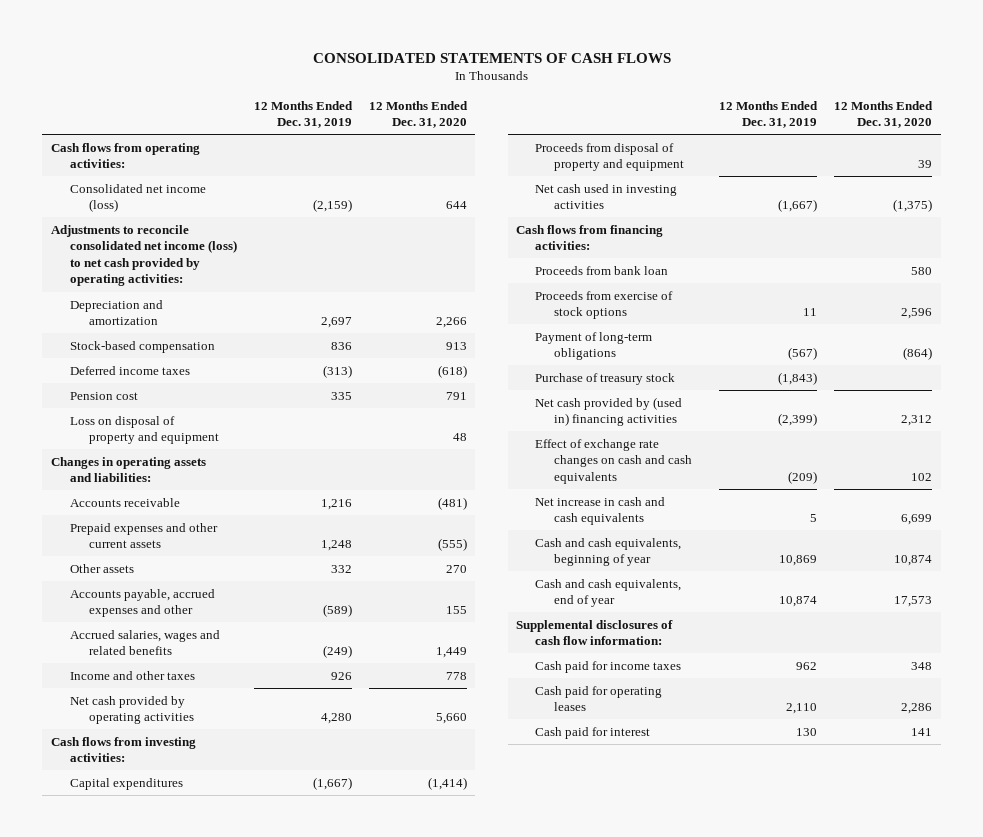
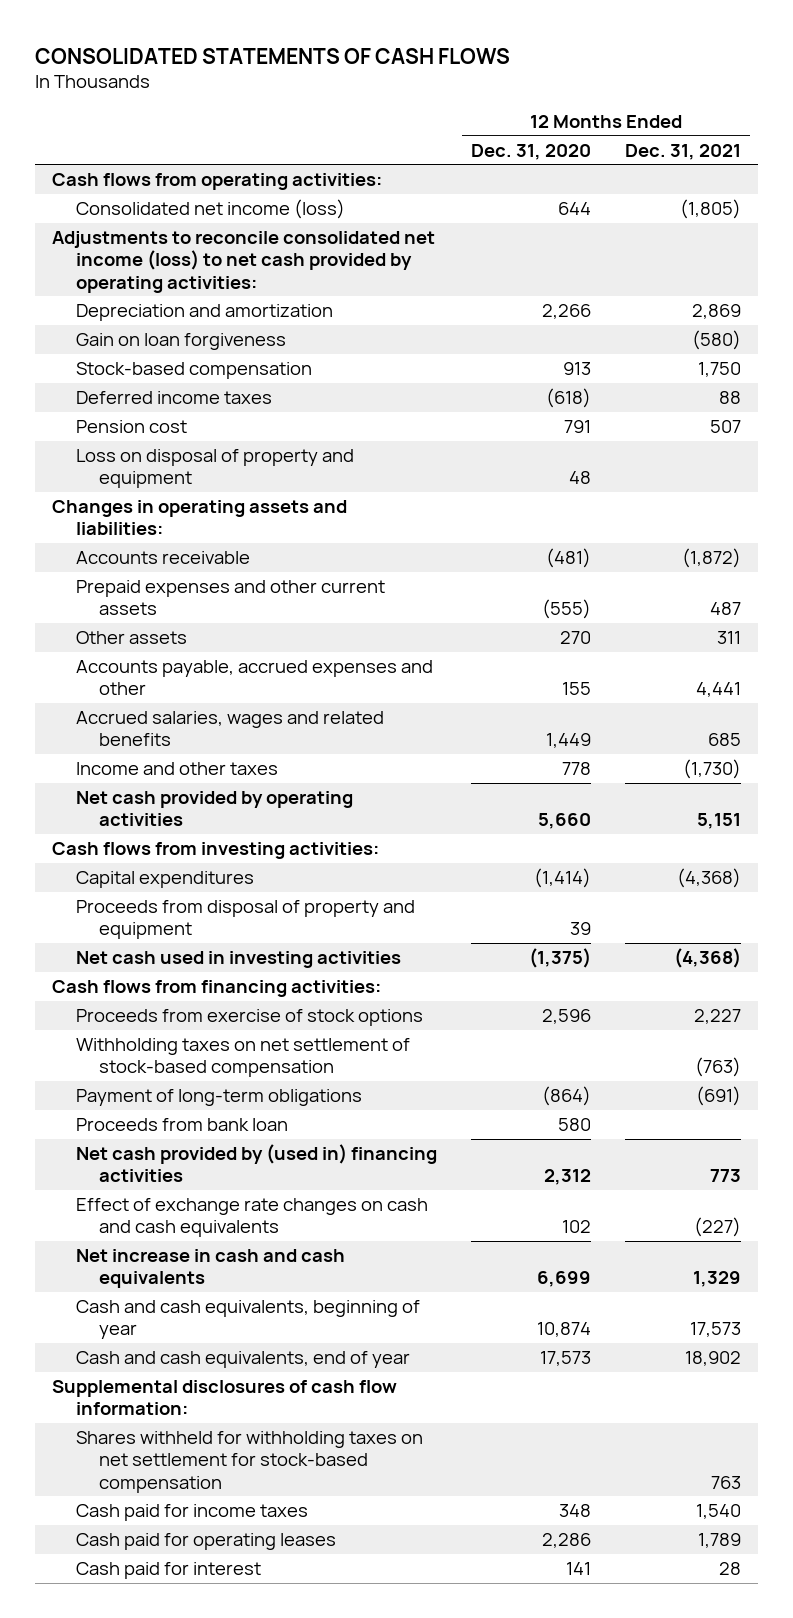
- | 12 Months Ended Dec. 31, 2019 | 12 Months Ended Dec. 31, 2020
+ | 12 Months Ended Dec. 31, 2020 | 12 Months Ended Dec. 31, 2021
+ Gain on loan forgiveness | | (580)
+ Withholding taxes on net settlement of stock-based compensation | | (763)
- Purchase of treasury stock | (1,843) |
moved down: Proceeds from bank loan | 580 |
+ Shares withheld for withholding taxes on net settlement for stock-based compensation | | 763

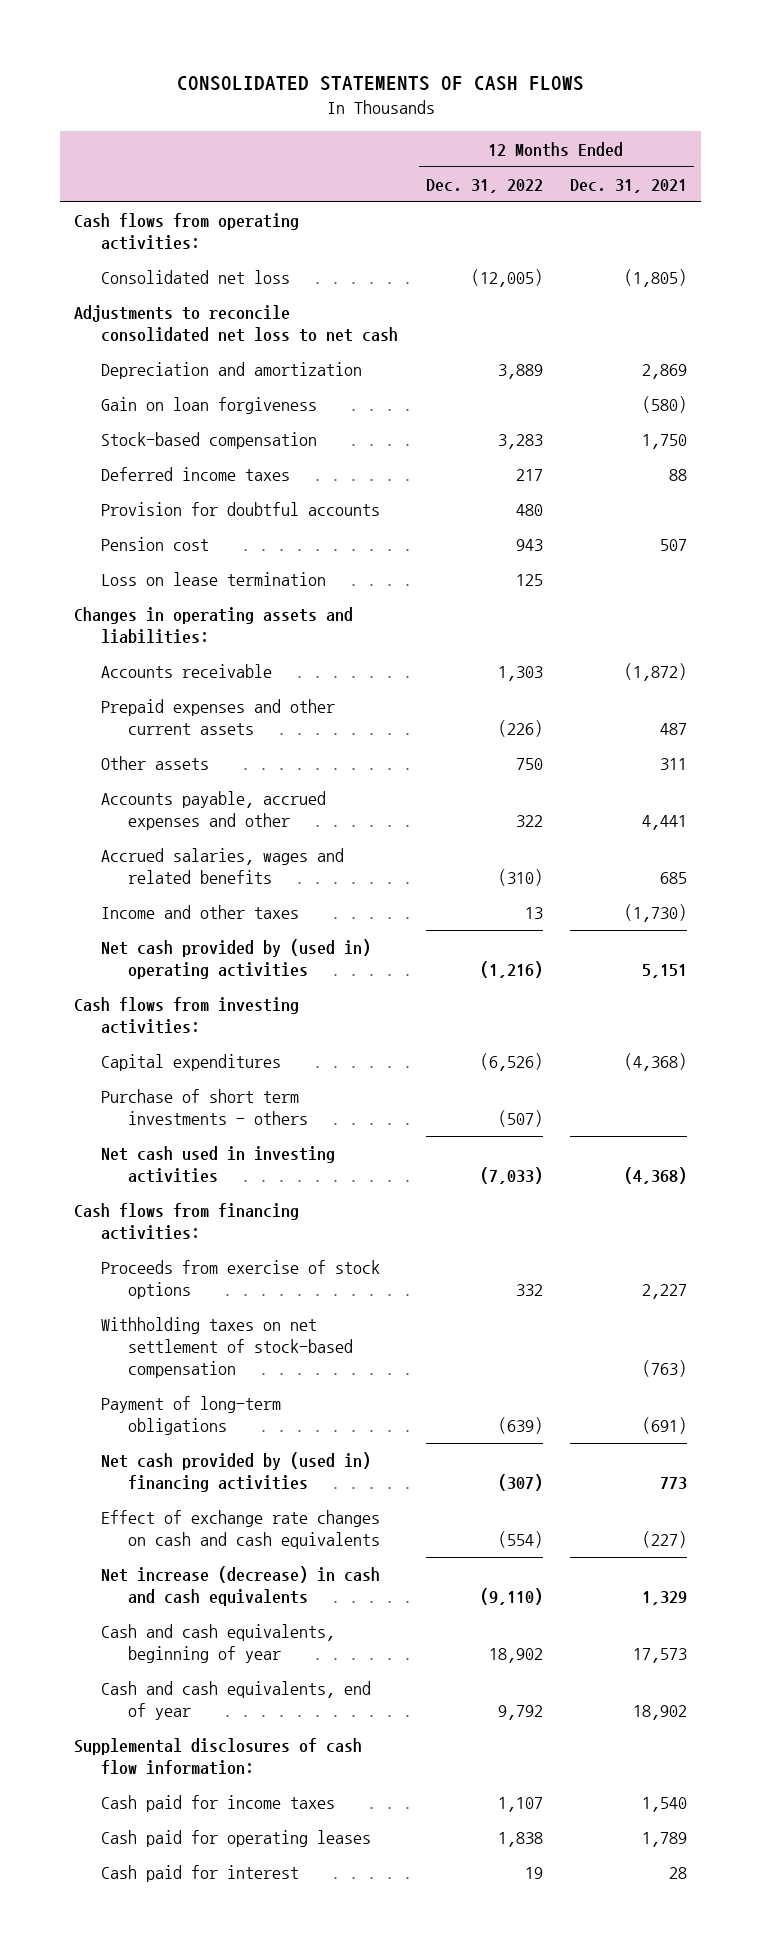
- | 12 Months Ended Dec. 31, 2020 | 12 Months Ended Dec. 31, 2021
+ | 12 Months Ended Dec. 31, 2022 | 12 Months Ended Dec. 31, 2021
- Consolidated net income (loss) | 644 | (1,805)
- Adjustments to reconcile consolidated net income (loss) to net cash provided by operating activities:
+ Consolidated net loss | (12,005) | (1,805)
+ Adjustments to reconcile consolidated net loss to net cash
+ Provision for doubtful accounts | 480 |
- Loss on disposal of property and equipment | 48 |
+ Loss on lease termination | 125 |
- Net cash provided by operating activities | 5,660 | 5,151
+ Net cash provided by (used in) operating activities | (1,216) | 5,151
- Proceeds from disposal of property and equipment | 39 |
+ Purchase of short term investments - others | (507) |
- Proceeds from bank loan | 580 |
- Net increase in cash and cash equivalents | 6,699 | 1,329
+ Net increase (decrease) in cash and cash equivalents | (9,110) | 1,329
- Shares withheld for withholding taxes on net settlement for stock-based compensation | | 763

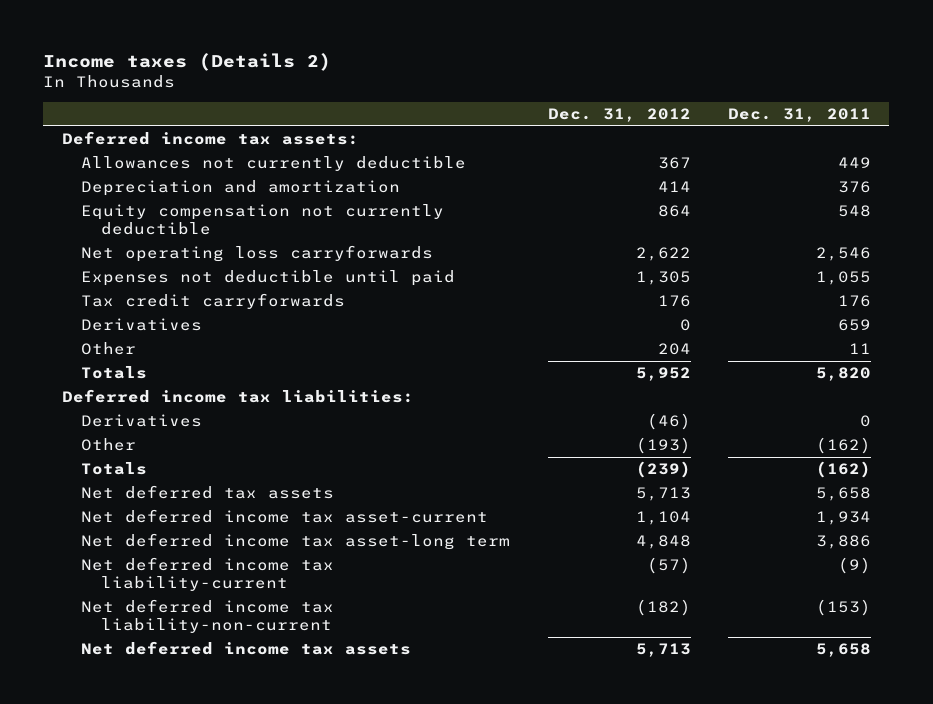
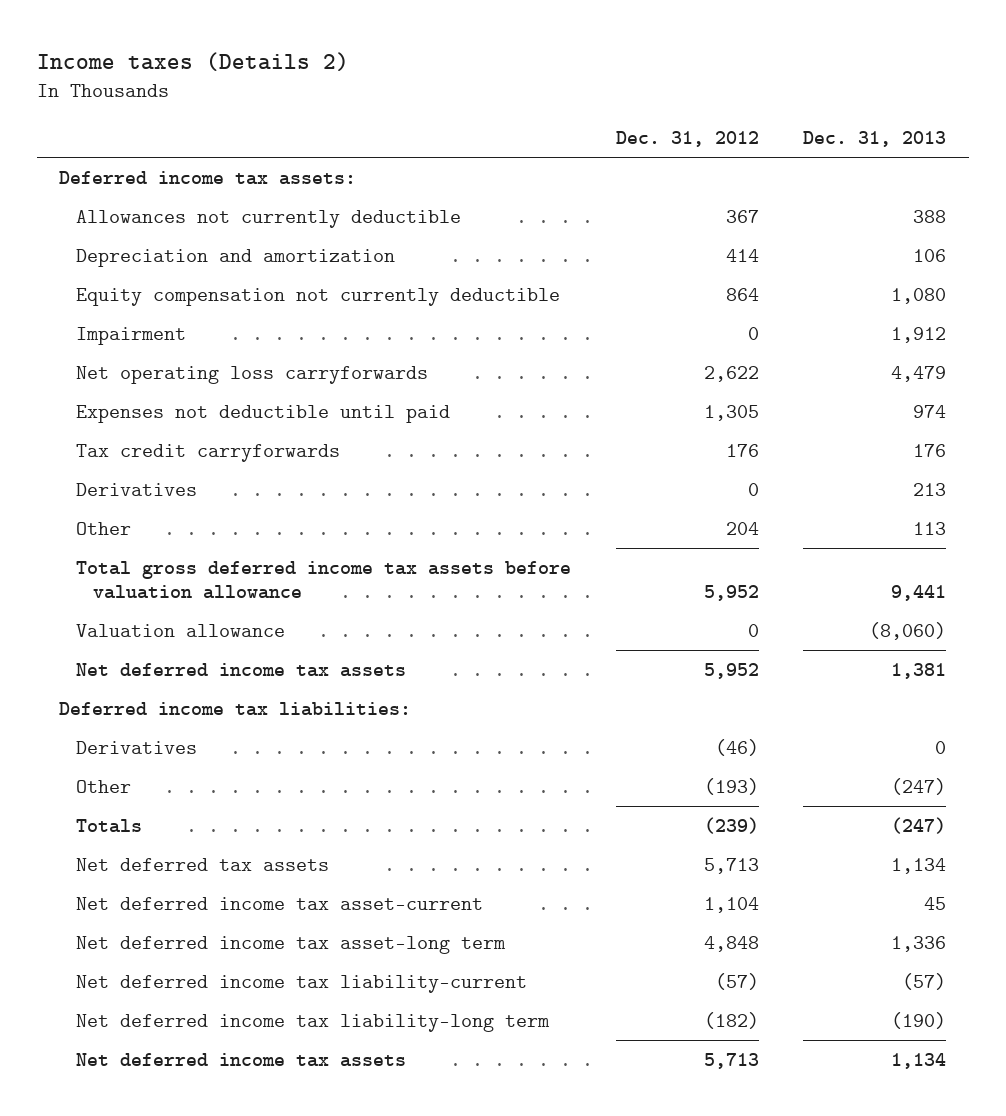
- | Dec. 31, 2012 | Dec. 31, 2011
+ | Dec. 31, 2012 | Dec. 31, 2013
+ Impairment | 0 | 1,912
- Totals | 5,952 | 5,820
+ Total gross deferred income tax assets before valuation allowance | 5,952 | 9,441
+ Valuation allowance | 0 | (8,060)
+ Net deferred income tax assets | 5,952 | 1,381
- Net deferred income tax liability-non-current | (182) | (153)
+ Net deferred income tax liability-long term | (182) | (190)

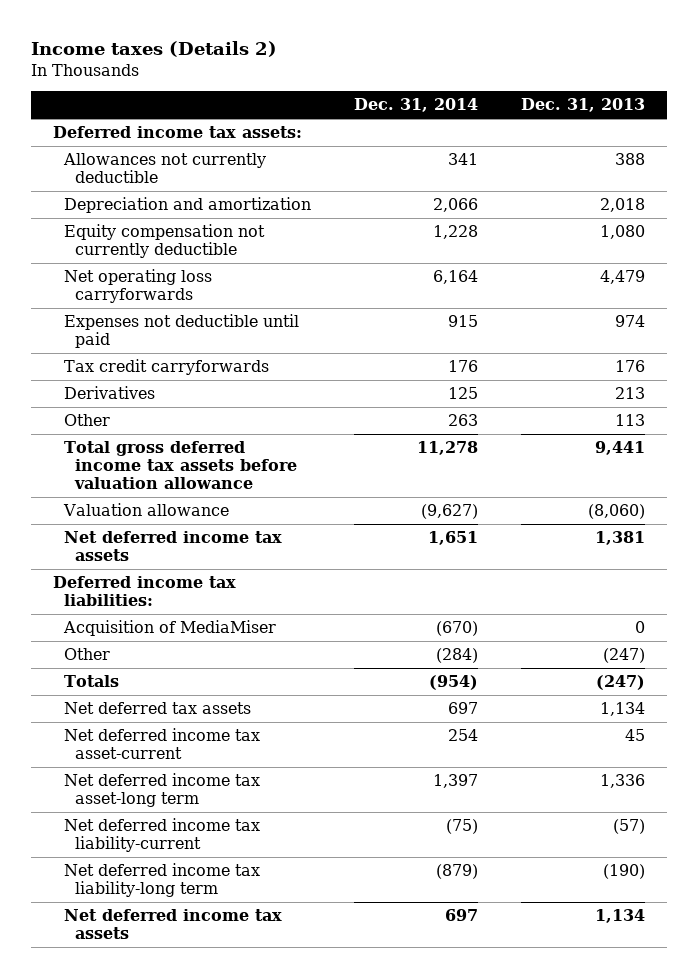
- | Dec. 31, 2012 | Dec. 31, 2013
+ | Dec. 31, 2014 | Dec. 31, 2013
- Depreciation and amortization | 414 | 106
+ Depreciation and amortization | 2,066 | 2,018
- Impairment | 0 | 1,912
- Derivatives | (46) | 0
+ Acquisition of MediaMiser | (670) | 0

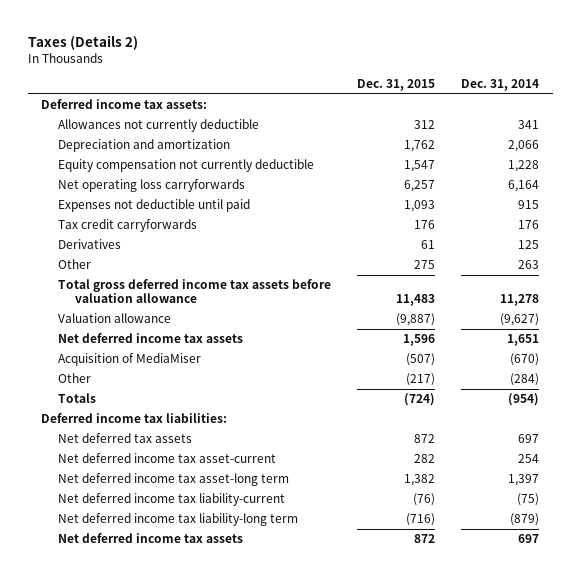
- Income taxes (Details 2)
+ Taxes (Details 2)
- | Dec. 31, 2014 | Dec. 31, 2013
+ | Dec. 31, 2015 | Dec. 31, 2014
moved down: Deferred income tax liabilities:

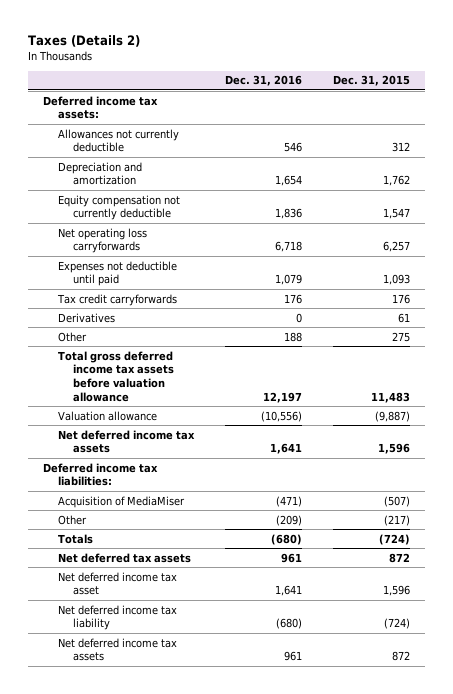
- | Dec. 31, 2015 | Dec. 31, 2014
+ | Dec. 31, 2016 | Dec. 31, 2015
moved up: Deferred income tax liabilities:
- Net deferred income tax asset-current | 282 | 254
- Net deferred income tax asset-long term | 1,382 | 1,397
- Net deferred income tax liability-current | (76) | (75)
- Net deferred income tax liability-long term | (716) | (879)
+ Net deferred income tax asset | 1,641 | 1,596
+ Net deferred income tax liability | (680) | (724)

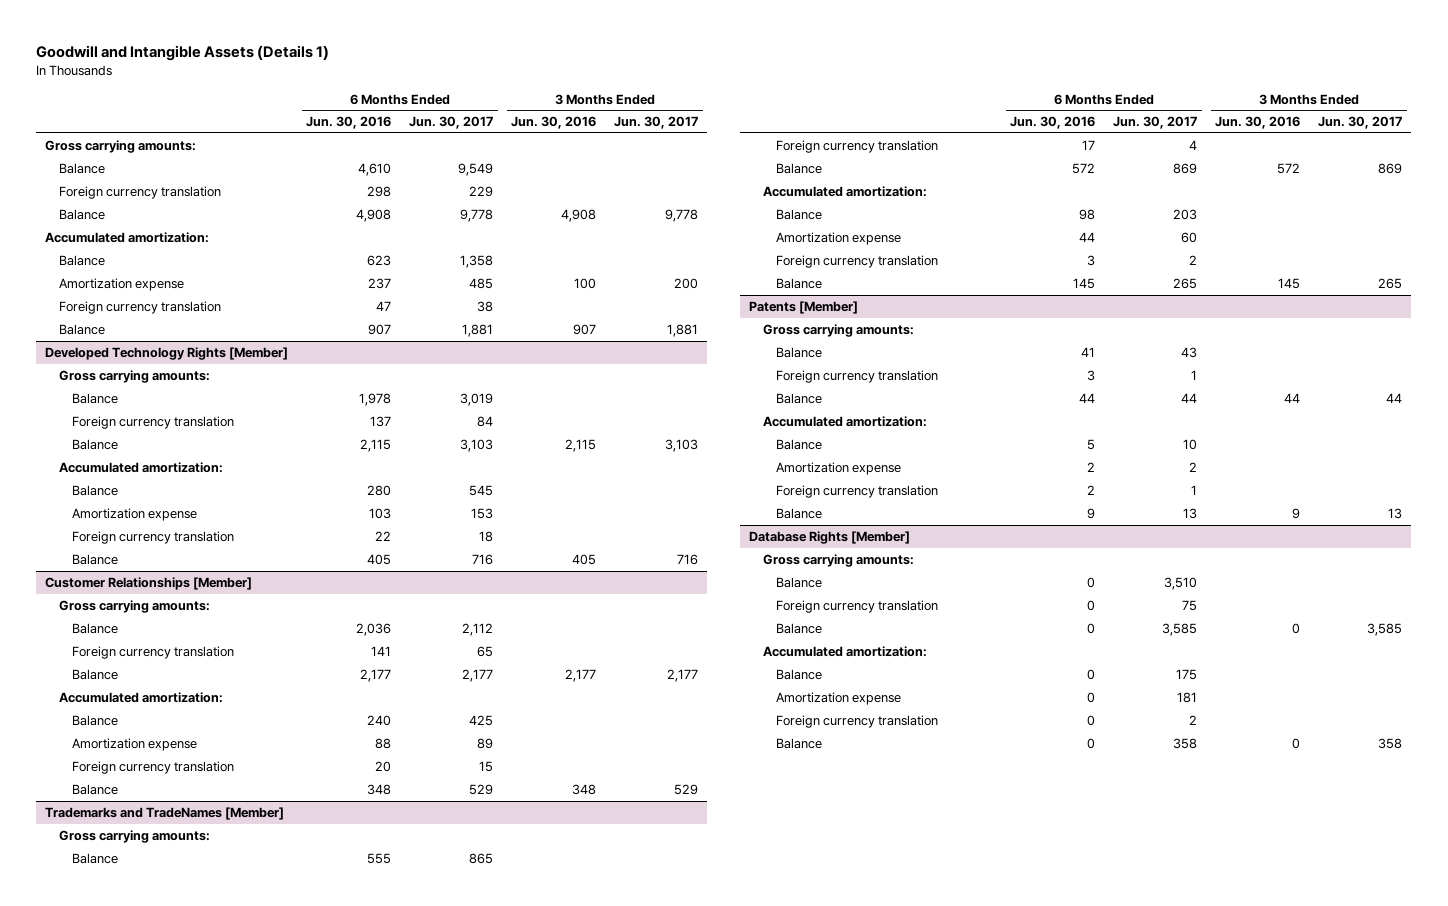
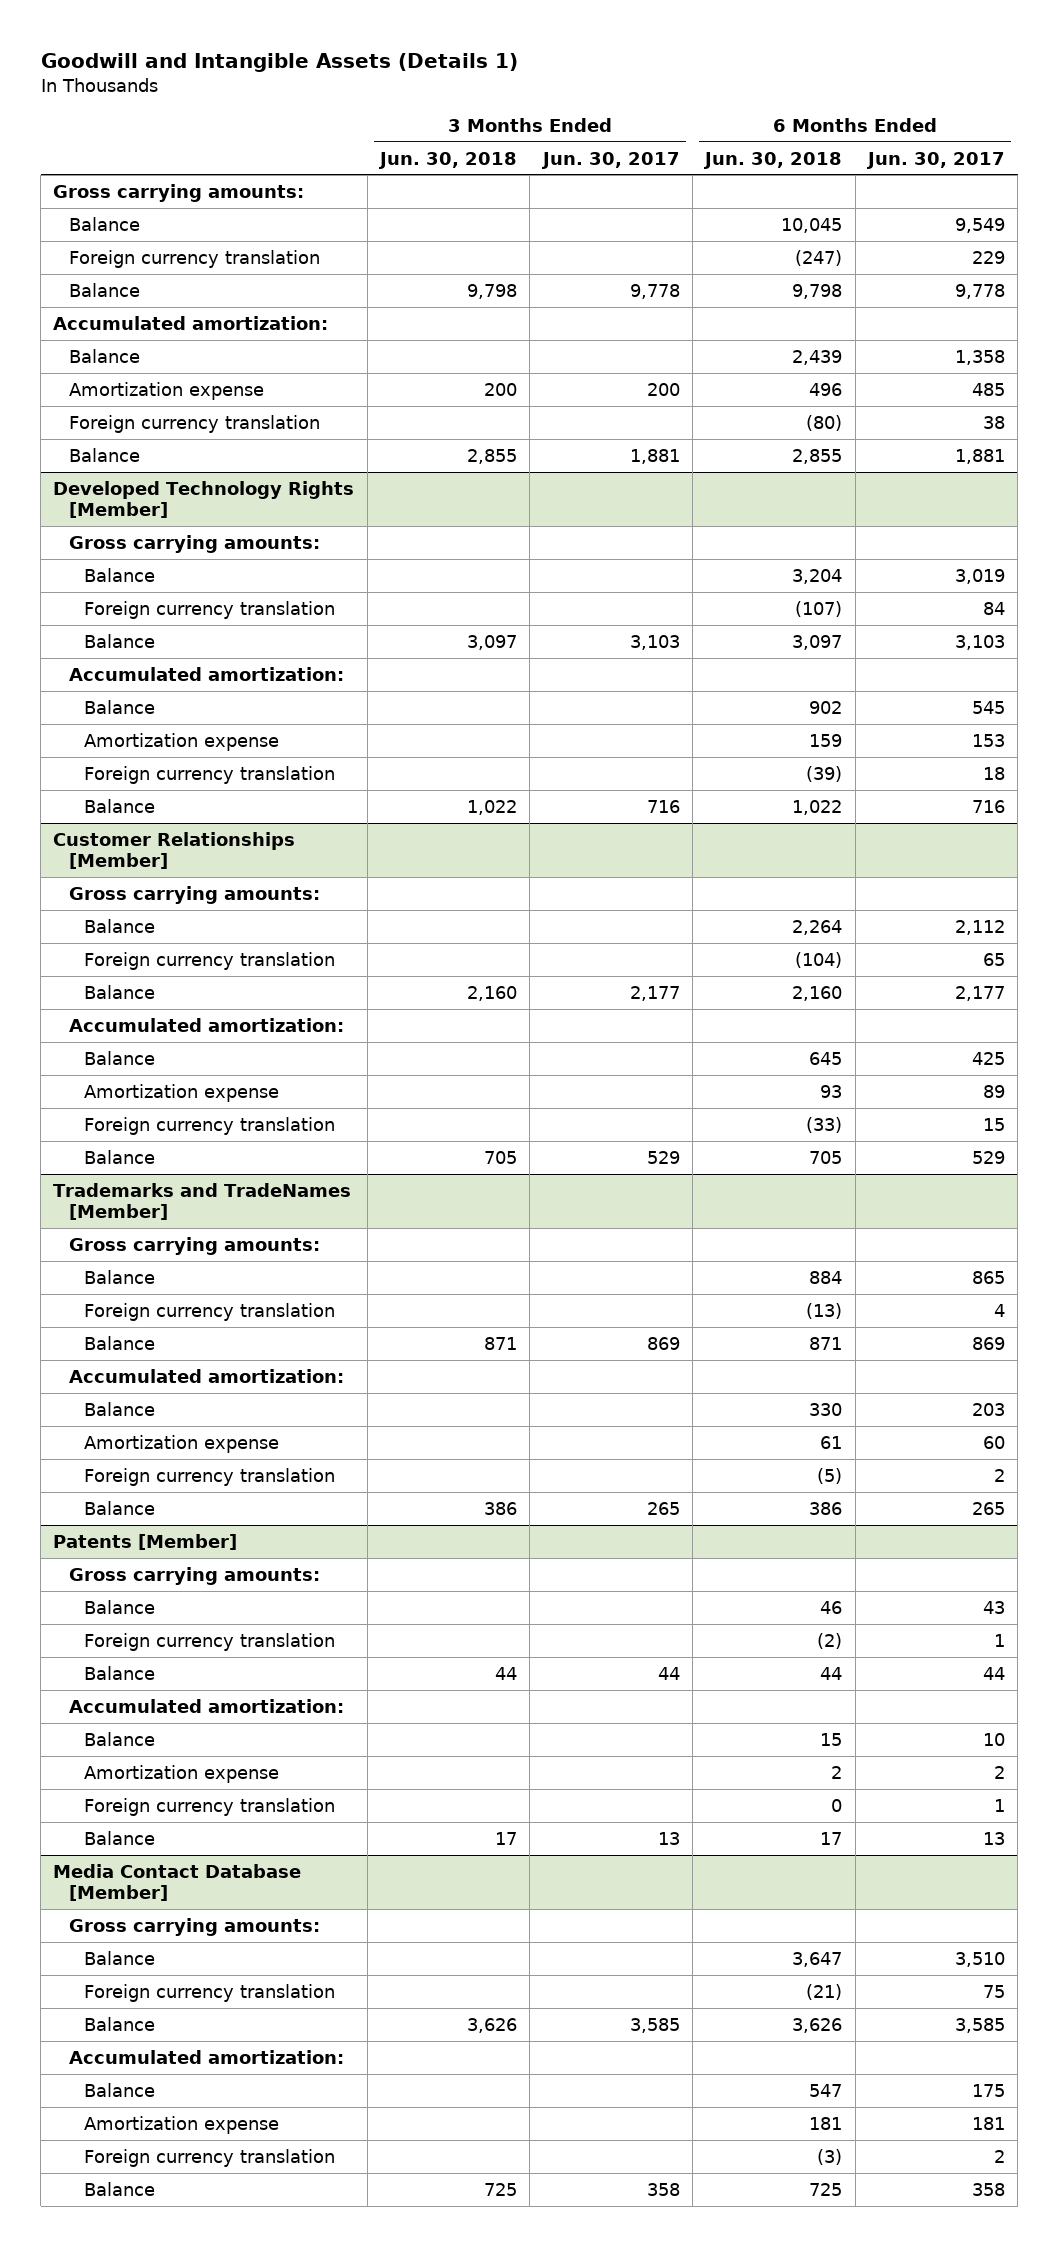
- | 6 Months Ended Jun. 30, 2016 | 6 Months Ended Jun. 30, 2017 | 3 Months Ended Jun. 30, 2016 | 3 Months Ended Jun. 30, 2017
+ | 3 Months Ended Jun. 30, 2018 | 3 Months Ended Jun. 30, 2017 | 6 Months Ended Jun. 30, 2018 | 6 Months Ended Jun. 30, 2017
- Database Rights [Member]
+ Media Contact Database [Member]

